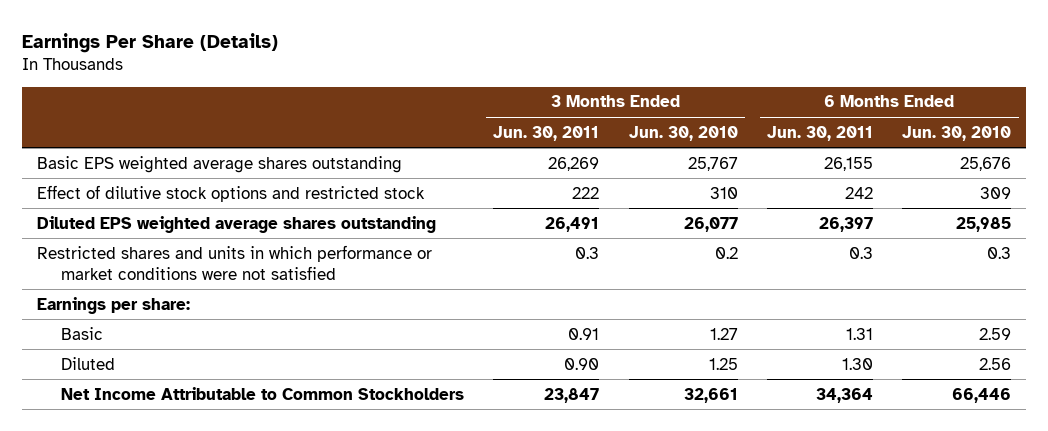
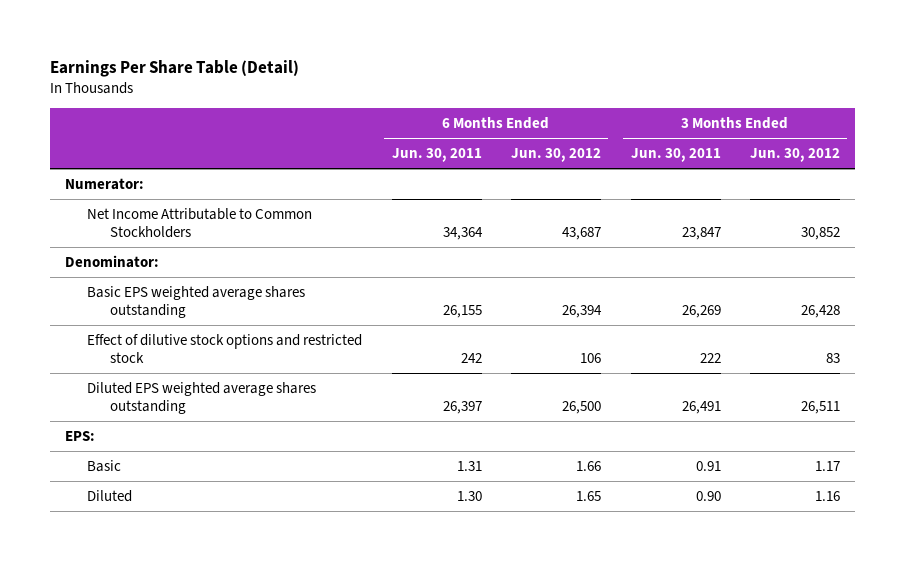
- Earnings Per Share (Details)
+ Earnings Per Share Table (Detail)
- | 3 Months Ended Jun. 30, 2011 | 3 Months Ended Jun. 30, 2010 | 6 Months Ended Jun. 30, 2011 | 6 Months Ended Jun. 30, 2010
+ | 6 Months Ended Jun. 30, 2011 | 6 Months Ended Jun. 30, 2012 | 3 Months Ended Jun. 30, 2011 | 3 Months Ended Jun. 30, 2012
+ Numerator:
moved up: Net Income Attributable to Common Stockholders | 34,364 | 43,687 | 23,847 | 30,852
+ Denominator:
- Restricted shares and units in which performance or market conditions were not satisfied | 0.3 | 0.2 | 0.3 | 0.3
- Earnings per share:
+ EPS:

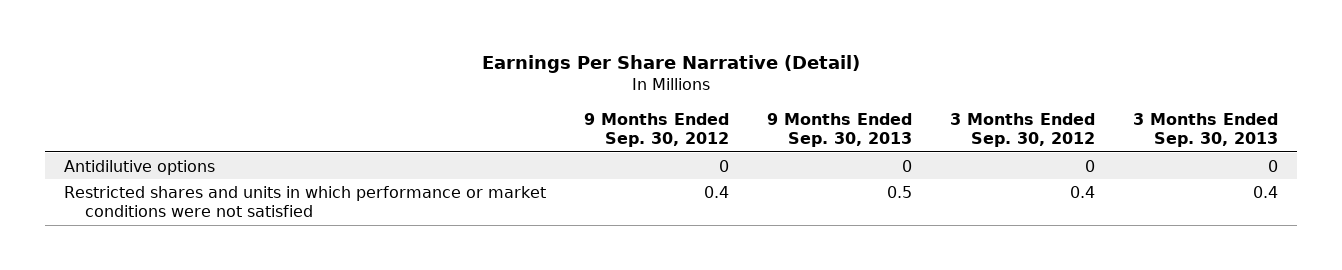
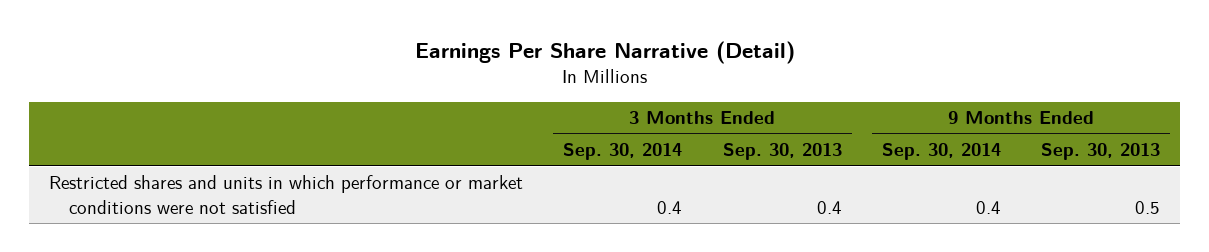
- | 9 Months Ended Sep. 30, 2012 | 9 Months Ended Sep. 30, 2013 | 3 Months Ended Sep. 30, 2012 | 3 Months Ended Sep. 30, 2013
+ | 3 Months Ended Sep. 30, 2014 | 3 Months Ended Sep. 30, 2013 | 9 Months Ended Sep. 30, 2014 | 9 Months Ended Sep. 30, 2013
- Antidilutive options | 0 | 0 | 0 | 0

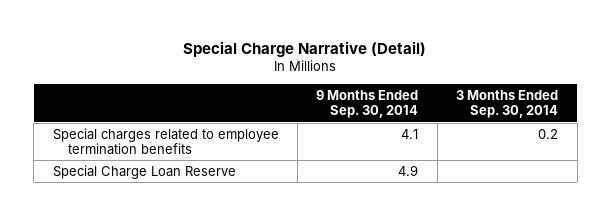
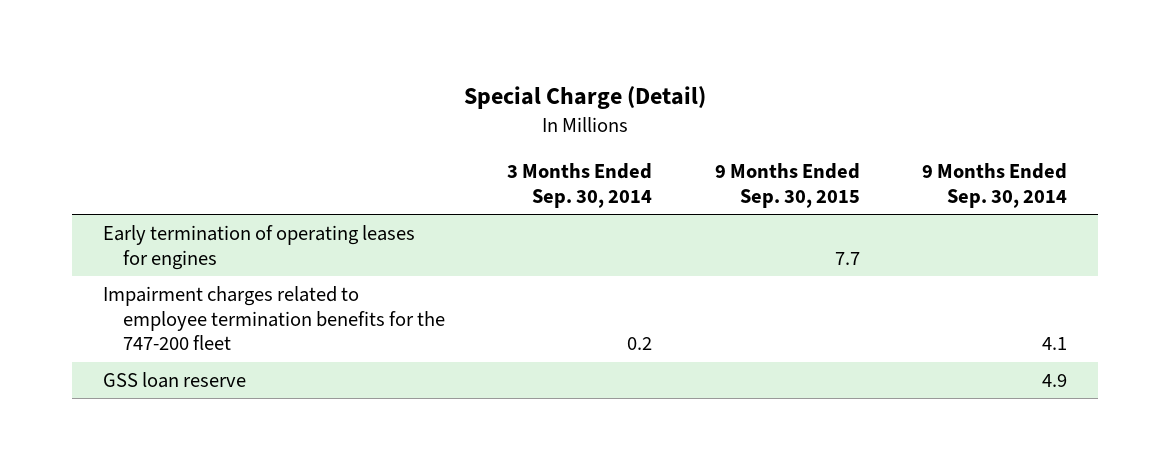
- Special Charge Narrative (Detail)
+ Special Charge (Detail)
- | 9 Months Ended Sep. 30, 2014 | 3 Months Ended Sep. 30, 2014
+ | 3 Months Ended Sep. 30, 2014 | 9 Months Ended Sep. 30, 2015 | 9 Months Ended Sep. 30, 2014
- Special charges related to employee termination benefits | 4.1 | 0.2
- Special Charge Loan Reserve | 4.9 |
+ Early termination of operating leases for engines | | 7.7 |
+ Impairment charges related to employee termination benefits for the 747-200 fleet | 0.2 | | 4.1
+ GSS loan reserve | | | 4.9

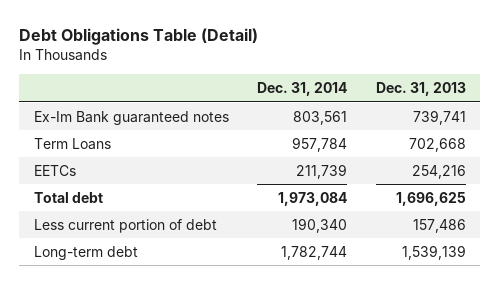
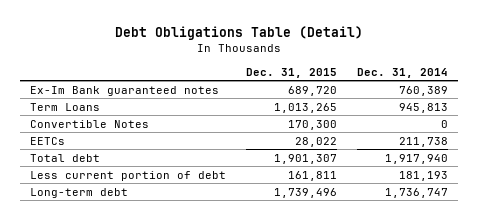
- | Dec. 31, 2014 | Dec. 31, 2013
+ | Dec. 31, 2015 | Dec. 31, 2014
- Ex-Im Bank guaranteed notes | 803,561 | 739,741
- Term Loans | 957,784 | 702,668
- EETCs | 211,739 | 254,216
- Total debt | 1,973,084 | 1,696,625
- Less current portion of debt | 190,340 | 157,486
- Long-term debt | 1,782,744 | 1,539,139
+ Ex-Im Bank guaranteed notes | 689,720 | 760,389
+ Term Loans | 1,013,265 | 945,813
+ Convertible Notes | 170,300 | 0
+ EETCs | 28,022 | 211,738
+ Total debt | 1,901,307 | 1,917,940
+ Less current portion of debt | 161,811 | 181,193
+ Long-term debt | 1,739,496 | 1,736,747

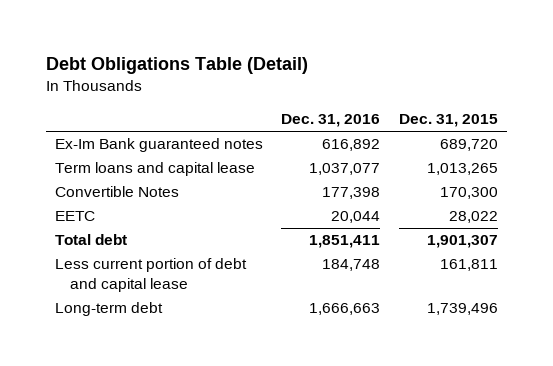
- | Dec. 31, 2015 | Dec. 31, 2014
+ | Dec. 31, 2016 | Dec. 31, 2015
- Term Loans | 1,013,265 | 945,813
+ Term loans and capital lease | 1,037,077 | 1,013,265
- EETCs | 28,022 | 211,738
+ EETC | 20,044 | 28,022
- Less current portion of debt | 161,811 | 181,193
+ Less current portion of debt and capital lease | 184,748 | 161,811

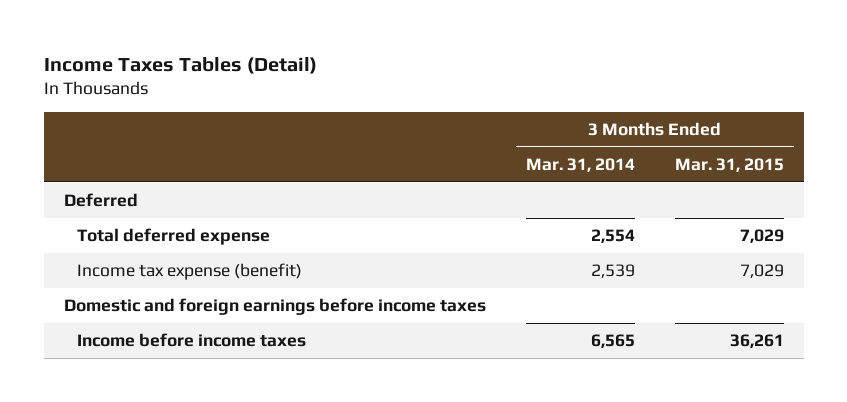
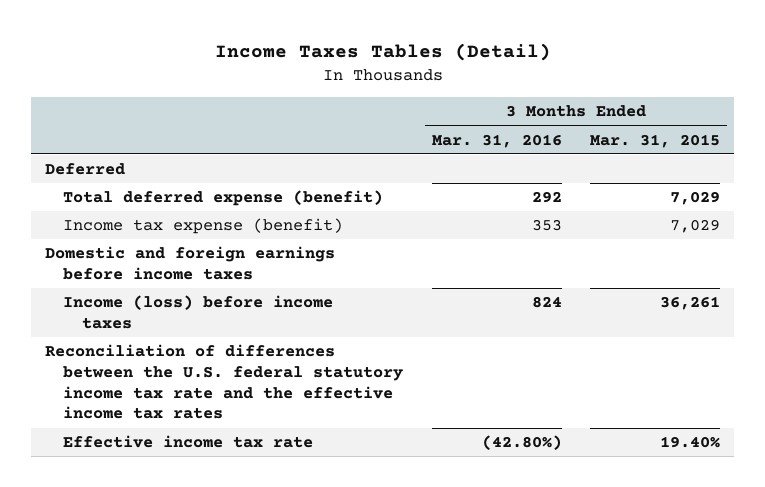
- | 3 Months Ended Mar. 31, 2014 | 3 Months Ended Mar. 31, 2015
+ | 3 Months Ended Mar. 31, 2016 | 3 Months Ended Mar. 31, 2015
- Total deferred expense | 2,554 | 7,029
+ Total deferred expense (benefit) | 292 | 7,029
- Income before income taxes | 6,565 | 36,261
+ Income (loss) before income taxes | 824 | 36,261
+ Reconciliation of differences between the U.S. federal statutory income tax rate and the effective income tax rates
+ Effective income tax rate | (42.80%) | 19.40%

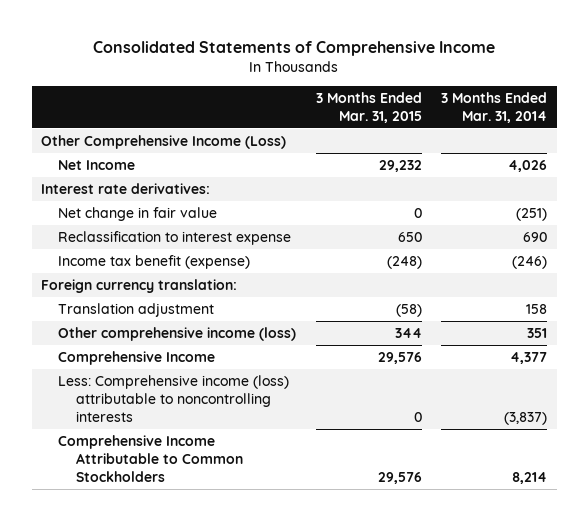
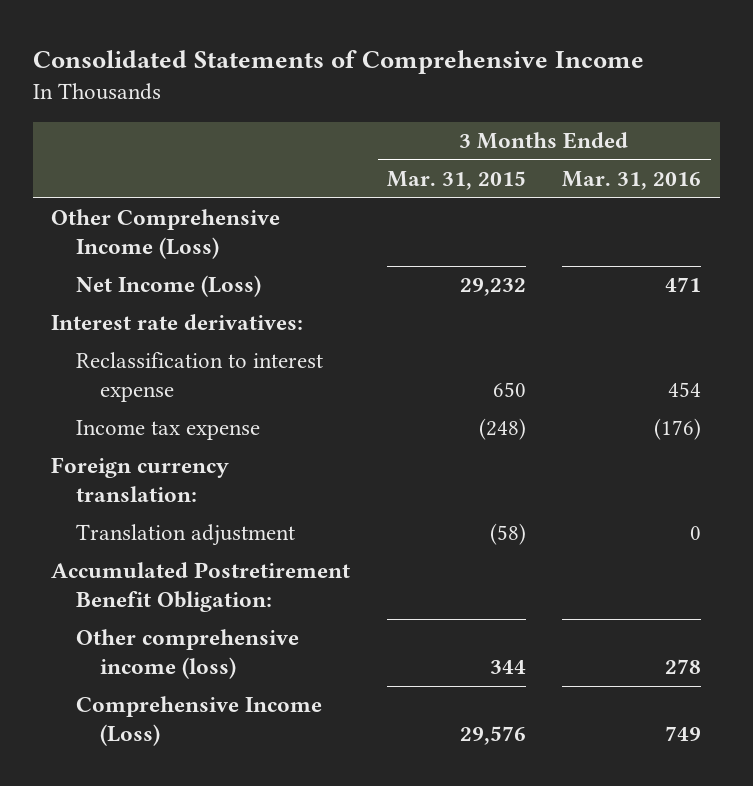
- | 3 Months Ended Mar. 31, 2015 | 3 Months Ended Mar. 31, 2014
+ | 3 Months Ended Mar. 31, 2015 | 3 Months Ended Mar. 31, 2016
- Net Income | 29,232 | 4,026
+ Net Income (Loss) | 29,232 | 471
- Net change in fair value | 0 | (251)
- Income tax benefit (expense) | (248) | (246)
+ Income tax expense | (248) | (176)
+ Accumulated Postretirement Benefit Obligation:
- Comprehensive Income | 29,576 | 4,377
- Less: Comprehensive income (loss) attributable to noncontrolling interests | 0 | (3,837)
- Comprehensive Income Attributable to Common Stockholders | 29,576 | 8,214
+ Comprehensive Income (Loss) | 29,576 | 749

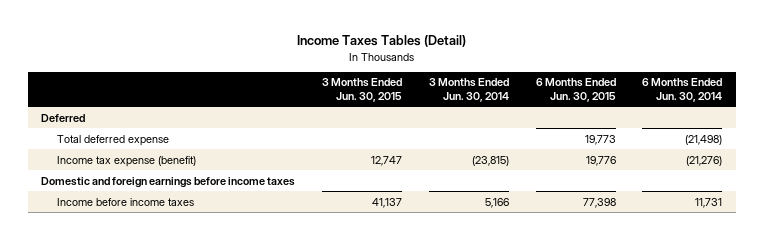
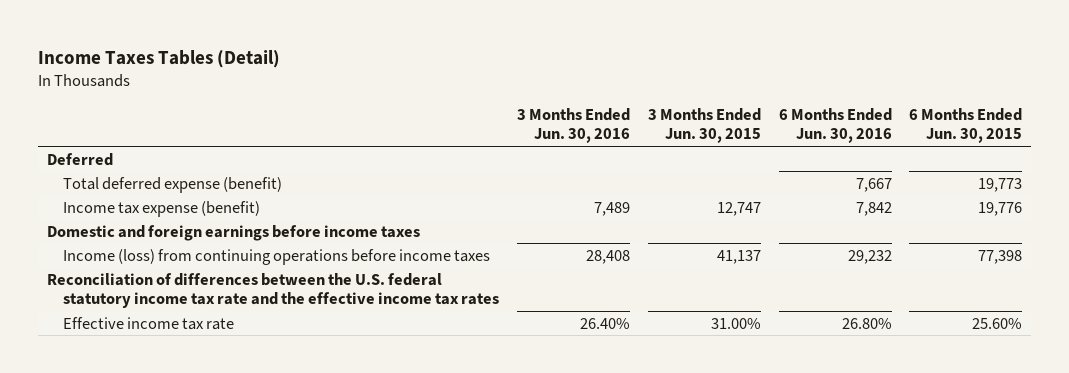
- | 3 Months Ended Jun. 30, 2015 | 3 Months Ended Jun. 30, 2014 | 6 Months Ended Jun. 30, 2015 | 6 Months Ended Jun. 30, 2014
+ | 3 Months Ended Jun. 30, 2016 | 3 Months Ended Jun. 30, 2015 | 6 Months Ended Jun. 30, 2016 | 6 Months Ended Jun. 30, 2015
- Total deferred expense | | | 19,773 | (21,498)
+ Total deferred expense (benefit) | | | 7,667 | 19,773
- Income before income taxes | 41,137 | 5,166 | 77,398 | 11,731
+ Income (loss) from continuing operations before income taxes | 28,408 | 41,137 | 29,232 | 77,398
+ Reconciliation of differences between the U.S. federal statutory income tax rate and the effective income tax rates
+ Effective income tax rate | 26.40% | 31.00% | 26.80% | 25.60%

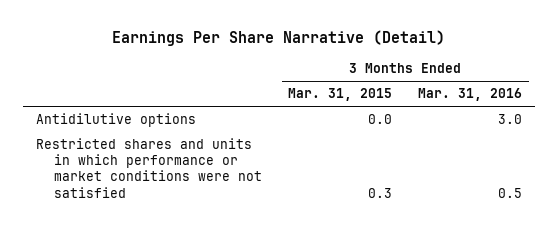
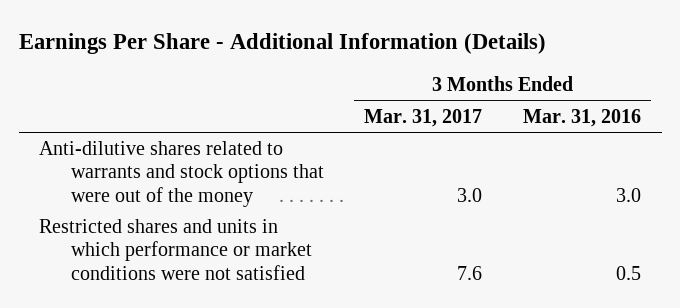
- Earnings Per Share Narrative (Detail)
+ Earnings Per Share - Additional Information (Details)
- | 3 Months Ended Mar. 31, 2015 | 3 Months Ended Mar. 31, 2016
+ | 3 Months Ended Mar. 31, 2017 | 3 Months Ended Mar. 31, 2016
- Antidilutive options | 0.0 | 3.0
+ Anti-dilutive shares related to warrants and stock options that were out of the money | 3.0 | 3.0

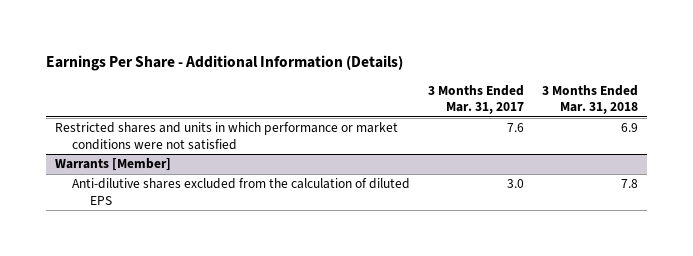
- | 3 Months Ended Mar. 31, 2017 | 3 Months Ended Mar. 31, 2016
+ | 3 Months Ended Mar. 31, 2017 | 3 Months Ended Mar. 31, 2018
- Anti-dilutive shares related to warrants and stock options that were out of the money | 3.0 | 3.0
+ Warrants [Member]
+ Anti-dilutive shares excluded from the calculation of diluted EPS | 3.0 | 7.8

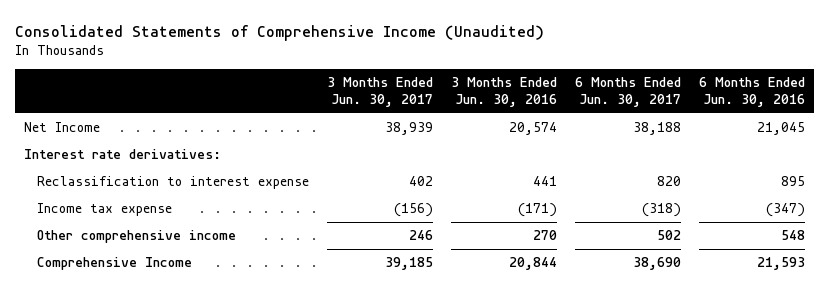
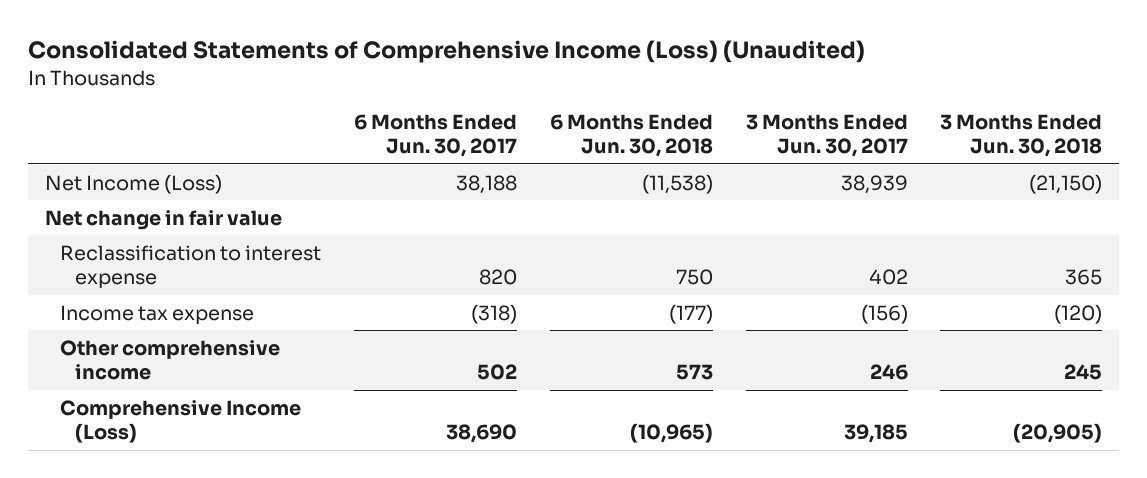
- Consolidated Statements of Comprehensive Income (Unaudited)
+ Consolidated Statements of Comprehensive Income (Loss) (Unaudited)
- | 3 Months Ended Jun. 30, 2017 | 3 Months Ended Jun. 30, 2016 | 6 Months Ended Jun. 30, 2017 | 6 Months Ended Jun. 30, 2016
+ | 6 Months Ended Jun. 30, 2017 | 6 Months Ended Jun. 30, 2018 | 3 Months Ended Jun. 30, 2017 | 3 Months Ended Jun. 30, 2018
- Net Income | 38,939 | 20,574 | 38,188 | 21,045
- Interest rate derivatives:
+ Net Income (Loss) | 38,188 | (11,538) | 38,939 | (21,150)
+ Net change in fair value
- Comprehensive Income | 39,185 | 20,844 | 38,690 | 21,593
+ Comprehensive Income (Loss) | 38,690 | (10,965) | 39,185 | (20,905)

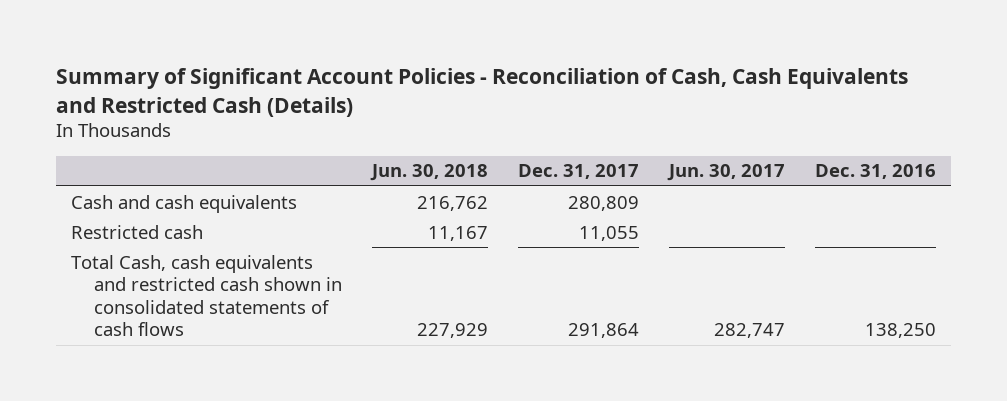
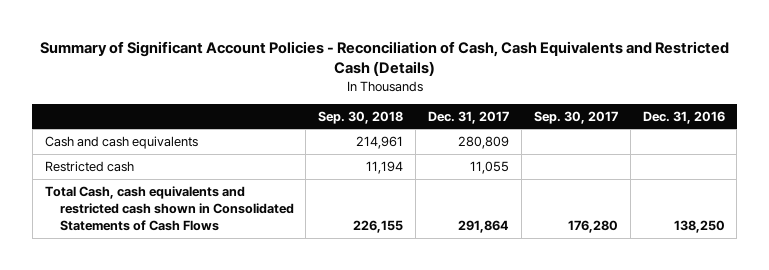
- | Jun. 30, 2018 | Dec. 31, 2017 | Jun. 30, 2017 | Dec. 31, 2016
+ | Sep. 30, 2018 | Dec. 31, 2017 | Sep. 30, 2017 | Dec. 31, 2016
- Total Cash, cash equivalents and restricted cash shown in consolidated statements of cash flows | 227,929 | 291,864 | 282,747 | 138,250
+ Total Cash, cash equivalents and restricted cash shown in Consolidated Statements of Cash Flows | 226,155 | 291,864 | 176,280 | 138,250

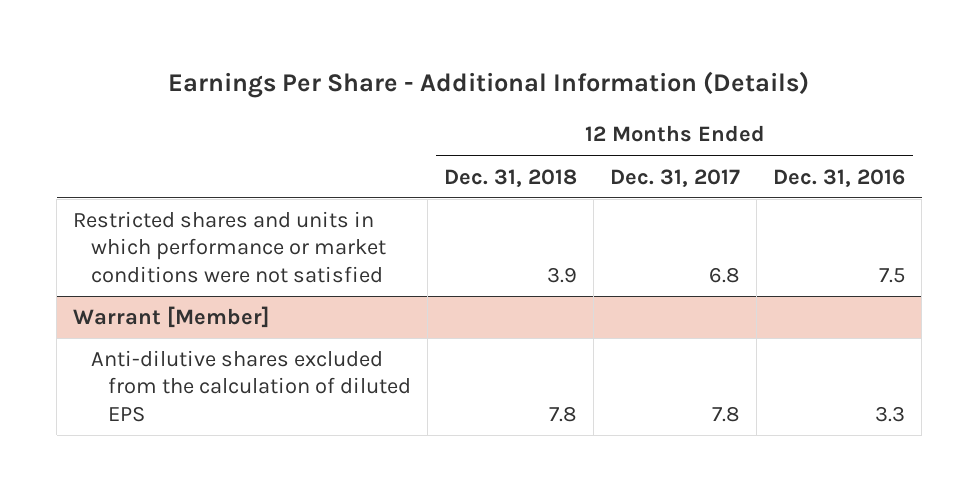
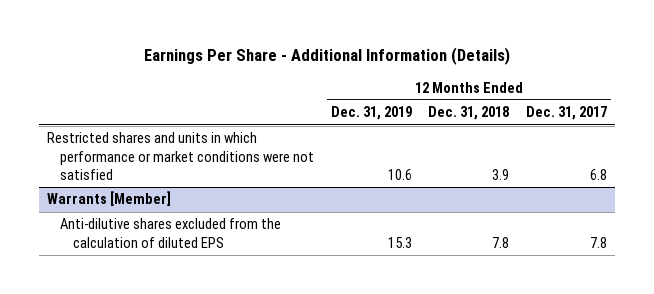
- | 12 Months Ended Dec. 31, 2018 | 12 Months Ended Dec. 31, 2017 | 12 Months Ended Dec. 31, 2016
+ | 12 Months Ended Dec. 31, 2019 | 12 Months Ended Dec. 31, 2018 | 12 Months Ended Dec. 31, 2017
- Warrant [Member]
+ Warrants [Member]

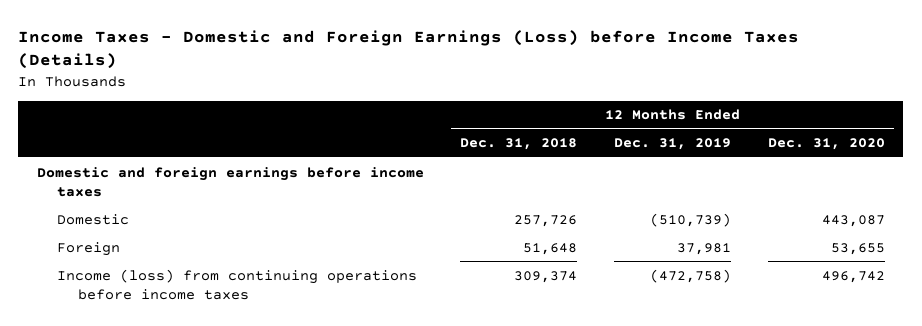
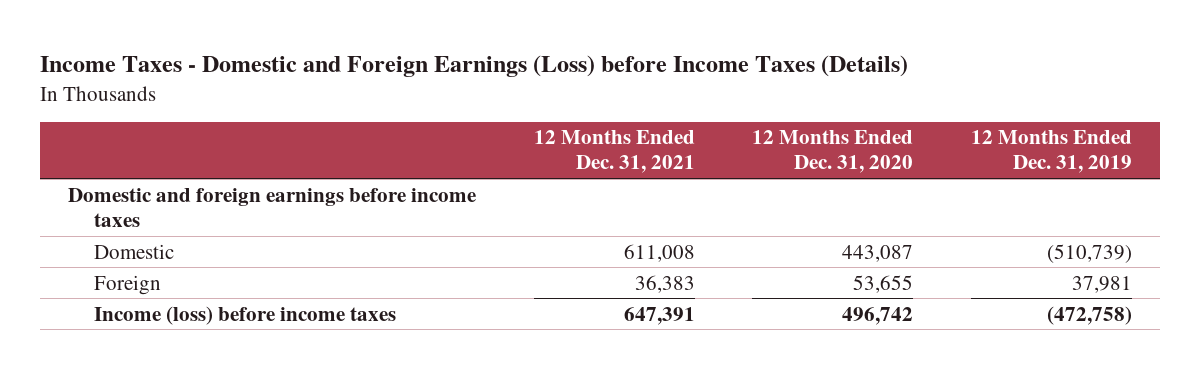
- | 12 Months Ended Dec. 31, 2018 | 12 Months Ended Dec. 31, 2019 | 12 Months Ended Dec. 31, 2020
+ | 12 Months Ended Dec. 31, 2021 | 12 Months Ended Dec. 31, 2020 | 12 Months Ended Dec. 31, 2019
- Income (loss) from continuing operations before income taxes | 309,374 | (472,758) | 496,742
+ Income (loss) before income taxes | 647,391 | 496,742 | (472,758)

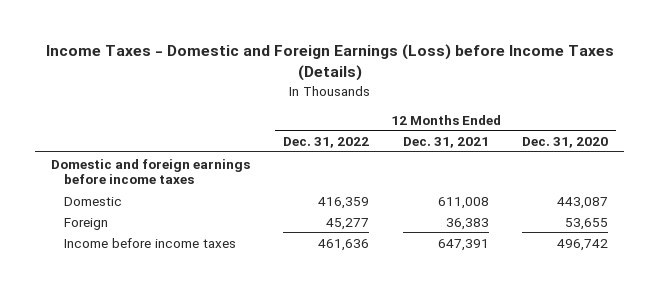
- | 12 Months Ended Dec. 31, 2021 | 12 Months Ended Dec. 31, 2020 | 12 Months Ended Dec. 31, 2019
+ | 12 Months Ended Dec. 31, 2022 | 12 Months Ended Dec. 31, 2021 | 12 Months Ended Dec. 31, 2020
- Income (loss) before income taxes | 647,391 | 496,742 | (472,758)
+ Income before income taxes | 461,636 | 647,391 | 496,742

